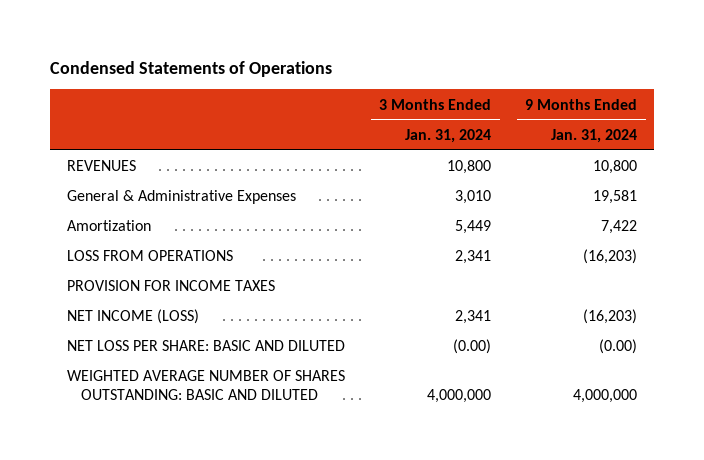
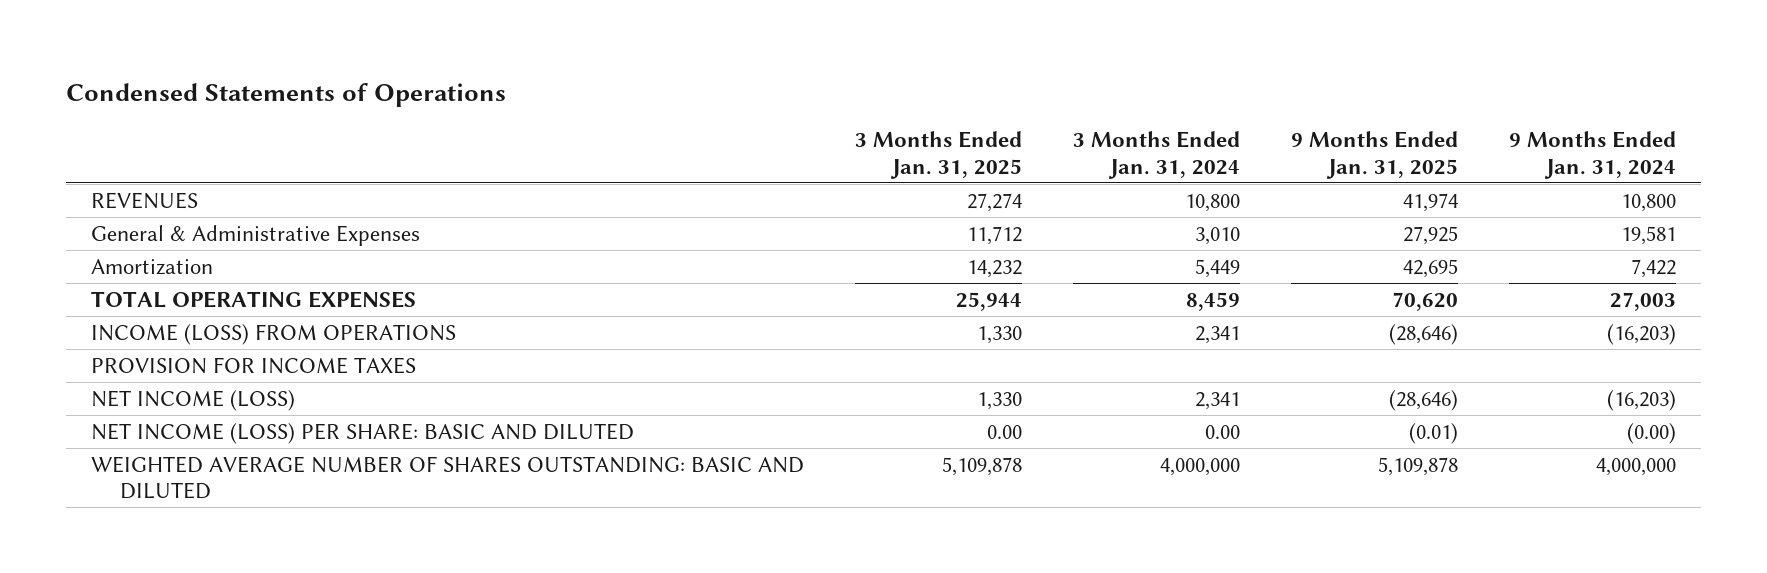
- | 3 Months Ended Jan. 31, 2024 | 9 Months Ended Jan. 31, 2024
+ | 3 Months Ended Jan. 31, 2025 | 3 Months Ended Jan. 31, 2024 | 9 Months Ended Jan. 31, 2025 | 9 Months Ended Jan. 31, 2024
- LOSS FROM OPERATIONS | 2,341 | (16,203)
+ TOTAL OPERATING EXPENSES | 25,944 | 8,459 | 70,620 | 27,003
+ INCOME (LOSS) FROM OPERATIONS | 1,330 | 2,341 | (28,646) | (16,203)
- NET LOSS PER SHARE: BASIC AND DILUTED | (0.00) | (0.00)
+ NET INCOME (LOSS) PER SHARE: BASIC AND DILUTED | 0.00 | 0.00 | (0.01) | (0.00)

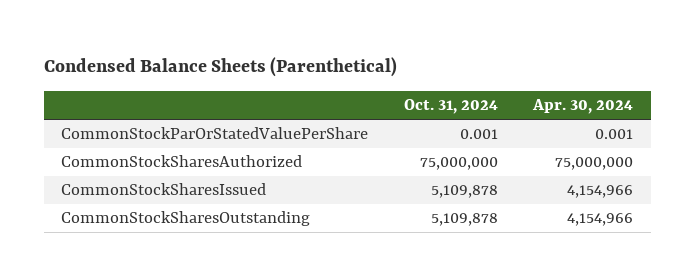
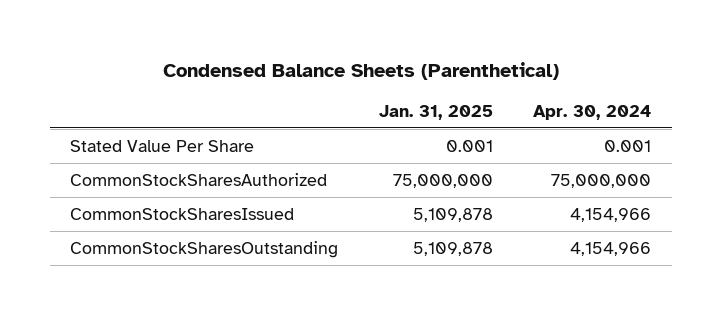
- | Oct. 31, 2024 | Apr. 30, 2024
+ | Jan. 31, 2025 | Apr. 30, 2024
- CommonStockParOrStatedValuePerShare | 0.001 | 0.001
+ Stated Value Per Share | 0.001 | 0.001

